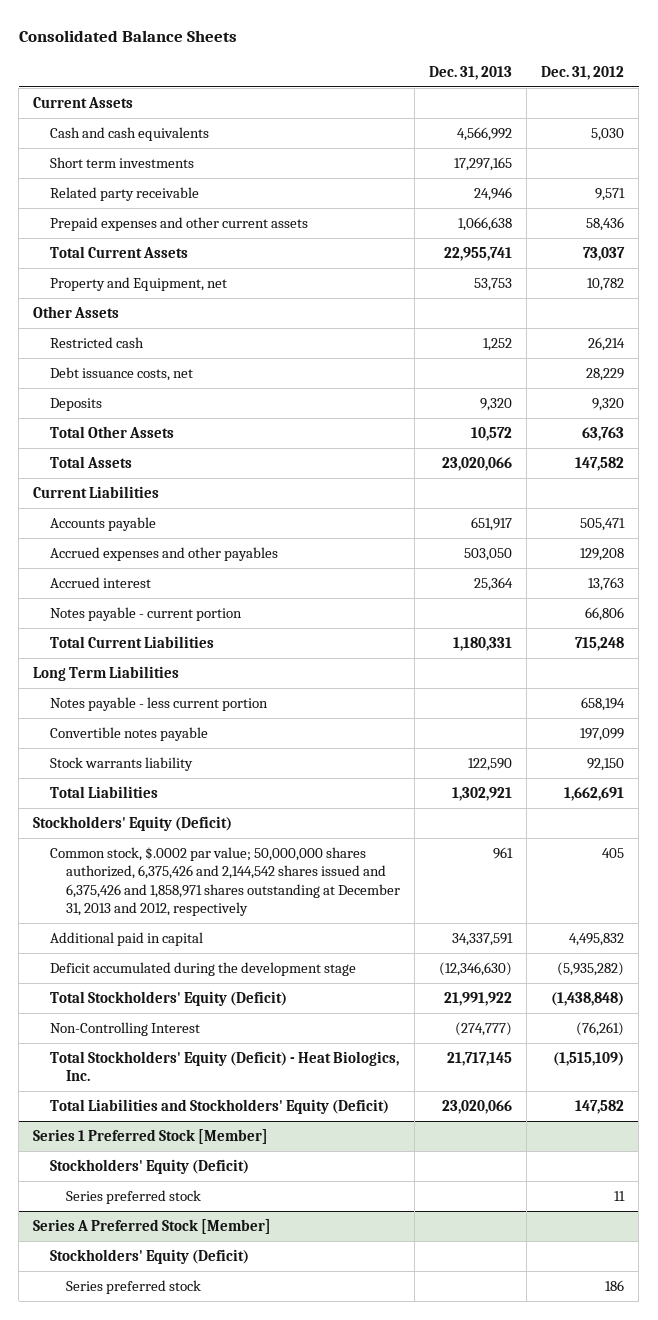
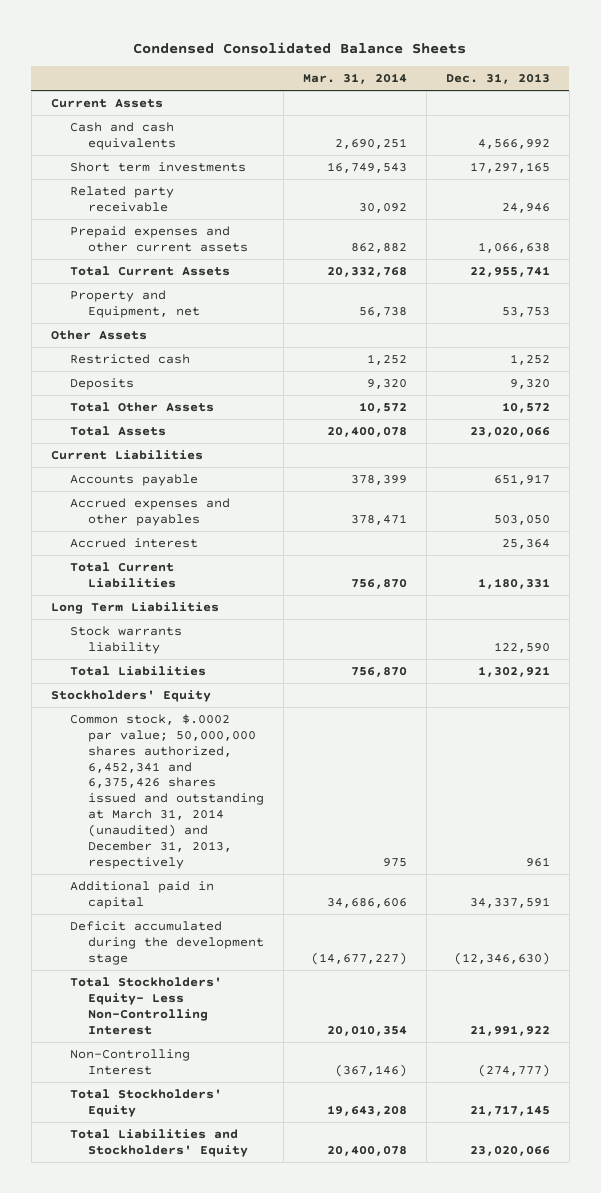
- Consolidated Balance Sheets
+ Condensed Consolidated Balance Sheets
- | Dec. 31, 2013 | Dec. 31, 2012
+ | Mar. 31, 2014 | Dec. 31, 2013
- Debt issuance costs, net | | 28,229
- Notes payable - current portion | | 66,806
- Notes payable - less current portion | | 658,194
- Convertible notes payable | | 197,099
- Stockholders' Equity (Deficit)
- Common stock, $.0002 par value; 50,000,000 shares authorized, 6,375,426 and 2,144,542 shares issued and 6,375,426 and 1,858,971 shares outstanding at December 31, 2013 and 2012, respectively | 961 | 405
+ Stockholders' Equity
+ Common stock, $.0002 par value; 50,000,000 shares authorized, 6,452,341 and 6,375,426 shares issued and outstanding at March 31, 2014 (unaudited) and December 31, 2013, respectively | 975 | 961
- Total Stockholders' Equity (Deficit) | 21,991,922 | (1,438,848)
+ Total Stockholders' Equity- Less Non-Controlling Interest | 20,010,354 | 21,991,922
- Total Stockholders' Equity (Deficit) - Heat Biologics, Inc. | 21,717,145 | (1,515,109)
- Total Liabilities and Stockholders' Equity (Deficit) | 23,020,066 | 147,582
- Series 1 Preferred Stock [Member]
- Stockholders' Equity (Deficit)
- Series preferred stock | | 11
- Series A Preferred Stock [Member]
- Stockholders' Equity (Deficit)
- Series preferred stock | | 186
+ Total Stockholders' Equity | 19,643,208 | 21,717,145
+ Total Liabilities and Stockholders' Equity | 20,400,078 | 23,020,066

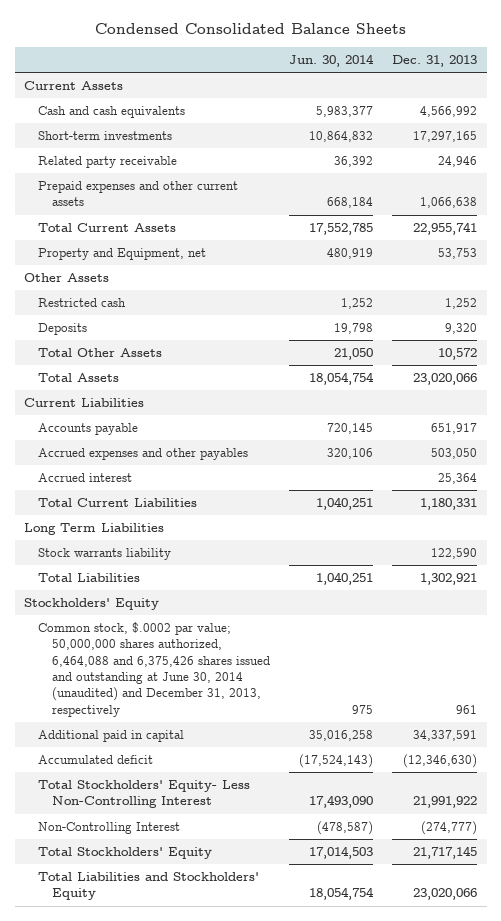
- | Mar. 31, 2014 | Dec. 31, 2013
+ | Jun. 30, 2014 | Dec. 31, 2013
- Short term investments | 16,749,543 | 17,297,165
+ Short-term investments | 10,864,832 | 17,297,165
- Common stock, $.0002 par value; 50,000,000 shares authorized, 6,452,341 and 6,375,426 shares issued and outstanding at March 31, 2014 (unaudited) and December 31, 2013, respectively | 975 | 961
+ Common stock, $.0002 par value; 50,000,000 shares authorized, 6,464,088 and 6,375,426 shares issued and outstanding at June 30, 2014 (unaudited) and December 31, 2013, respectively | 975 | 961
- Deficit accumulated during the development stage | (14,677,227) | (12,346,630)
+ Accumulated deficit | (17,524,143) | (12,346,630)

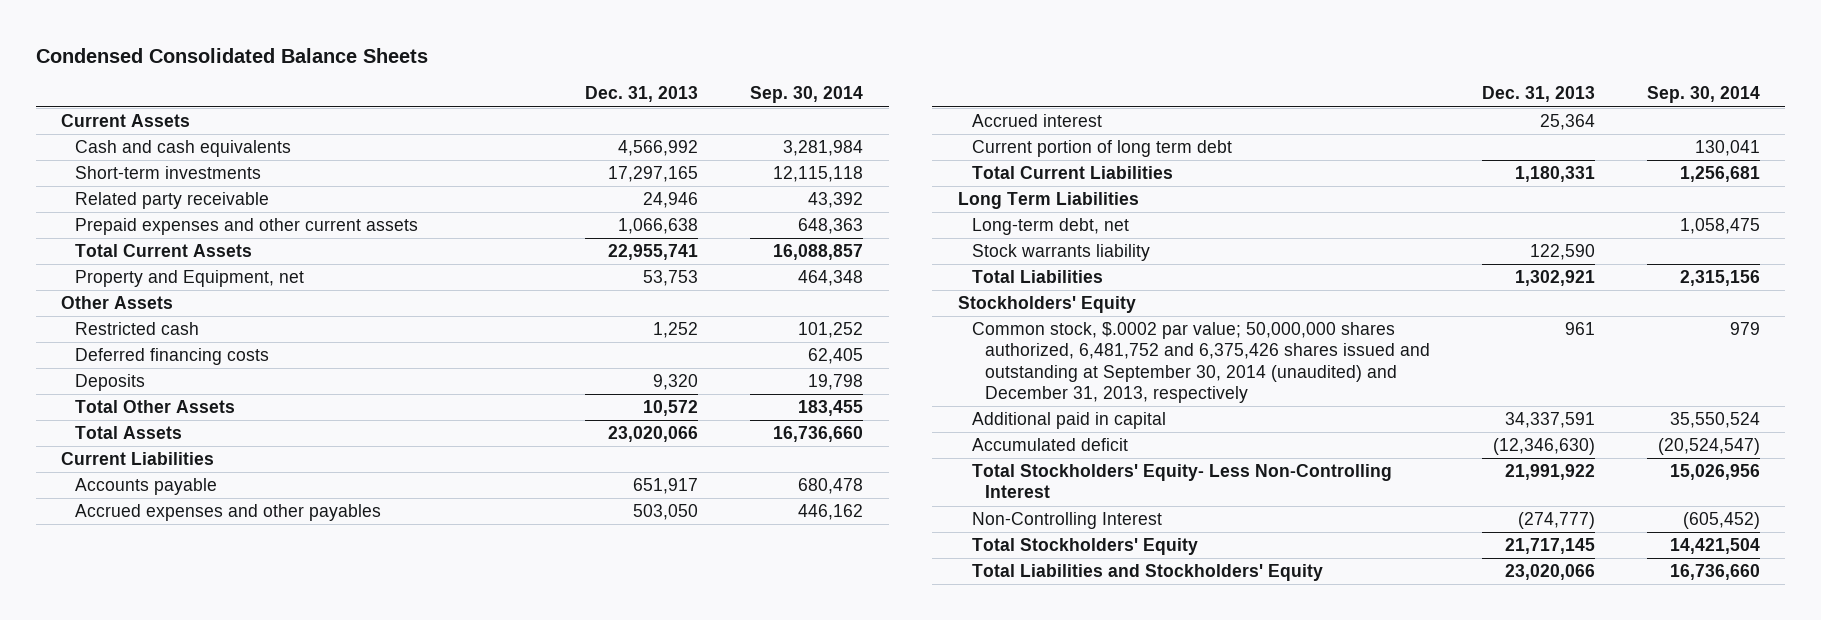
- | Jun. 30, 2014 | Dec. 31, 2013
+ | Dec. 31, 2013 | Sep. 30, 2014
+ Deferred financing costs | | 62,405
+ Current portion of long term debt | | 130,041
+ Long-term debt, net | | 1,058,475
- Common stock, $.0002 par value; 50,000,000 shares authorized, 6,464,088 and 6,375,426 shares issued and outstanding at June 30, 2014 (unaudited) and December 31, 2013, respectively | 975 | 961
+ Common stock, $.0002 par value; 50,000,000 shares authorized, 6,481,752 and 6,375,426 shares issued and outstanding at September 30, 2014 (unaudited) and December 31, 2013, respectively | 961 | 979

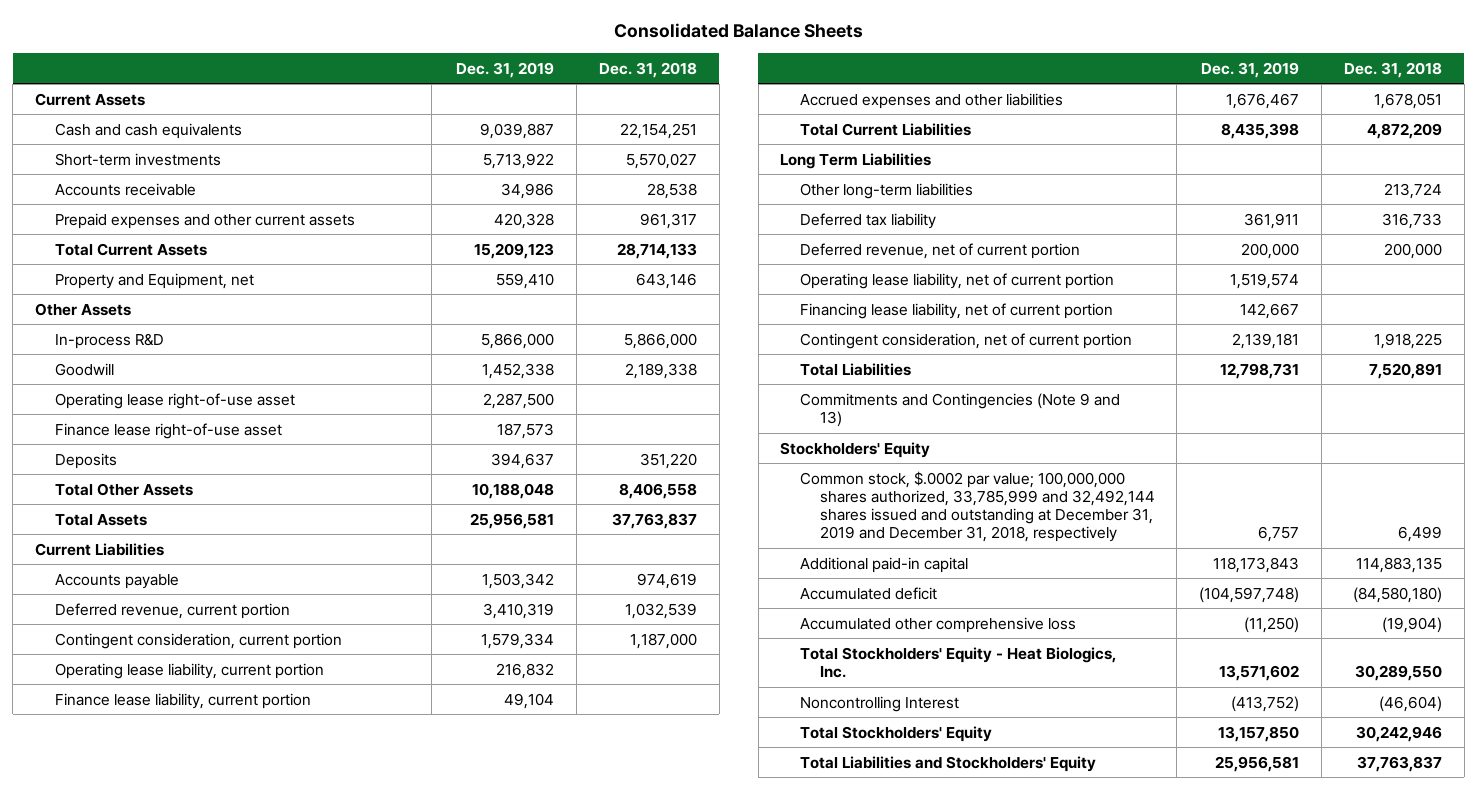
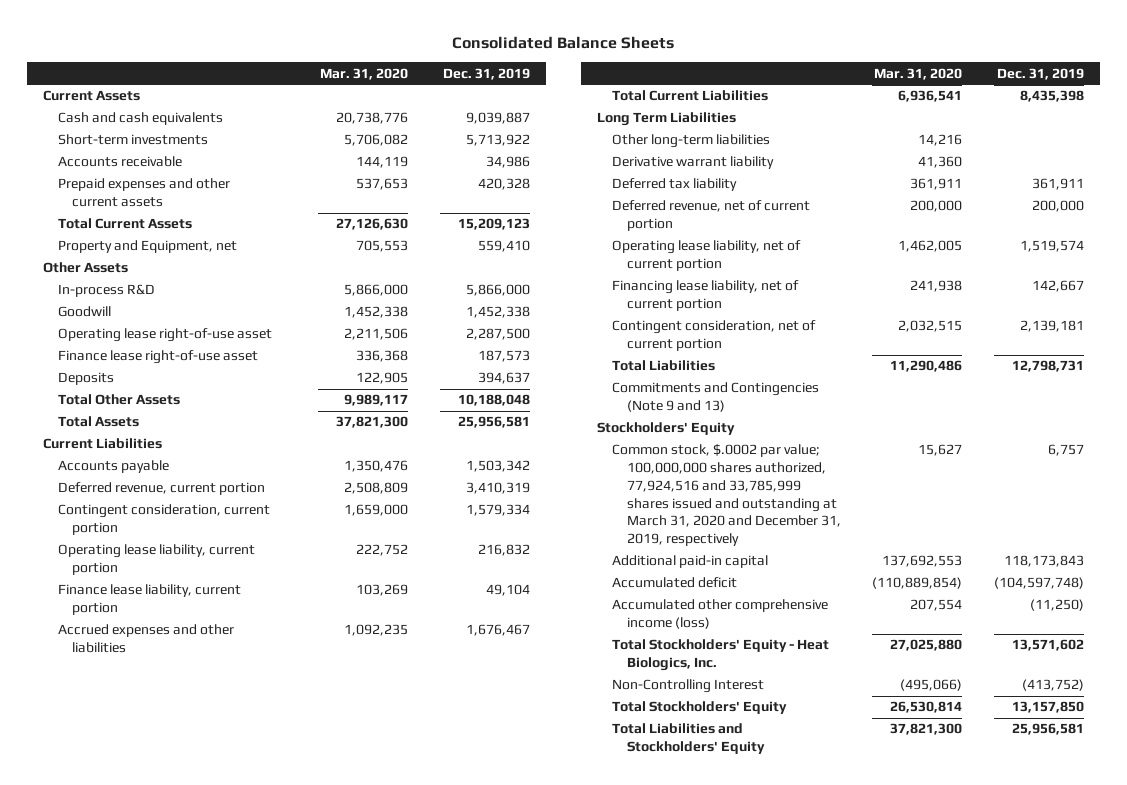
- | Dec. 31, 2019 | Dec. 31, 2018
+ | Mar. 31, 2020 | Dec. 31, 2019
+ Derivative warrant liability | 41,360 |
- Common stock, $.0002 par value; 100,000,000 shares authorized, 33,785,999 and 32,492,144 shares issued and outstanding at December 31, 2019 and December 31, 2018, respectively | 6,757 | 6,499
+ Common stock, $.0002 par value; 100,000,000 shares authorized, 77,924,516 and 33,785,999 shares issued and outstanding at March 31, 2020 and December 31, 2019, respectively | 15,627 | 6,757
- Accumulated other comprehensive loss | (11,250) | (19,904)
+ Accumulated other comprehensive income (loss) | 207,554 | (11,250)
- Noncontrolling Interest | (413,752) | (46,604)
+ Non-Controlling Interest | (495,066) | (413,752)

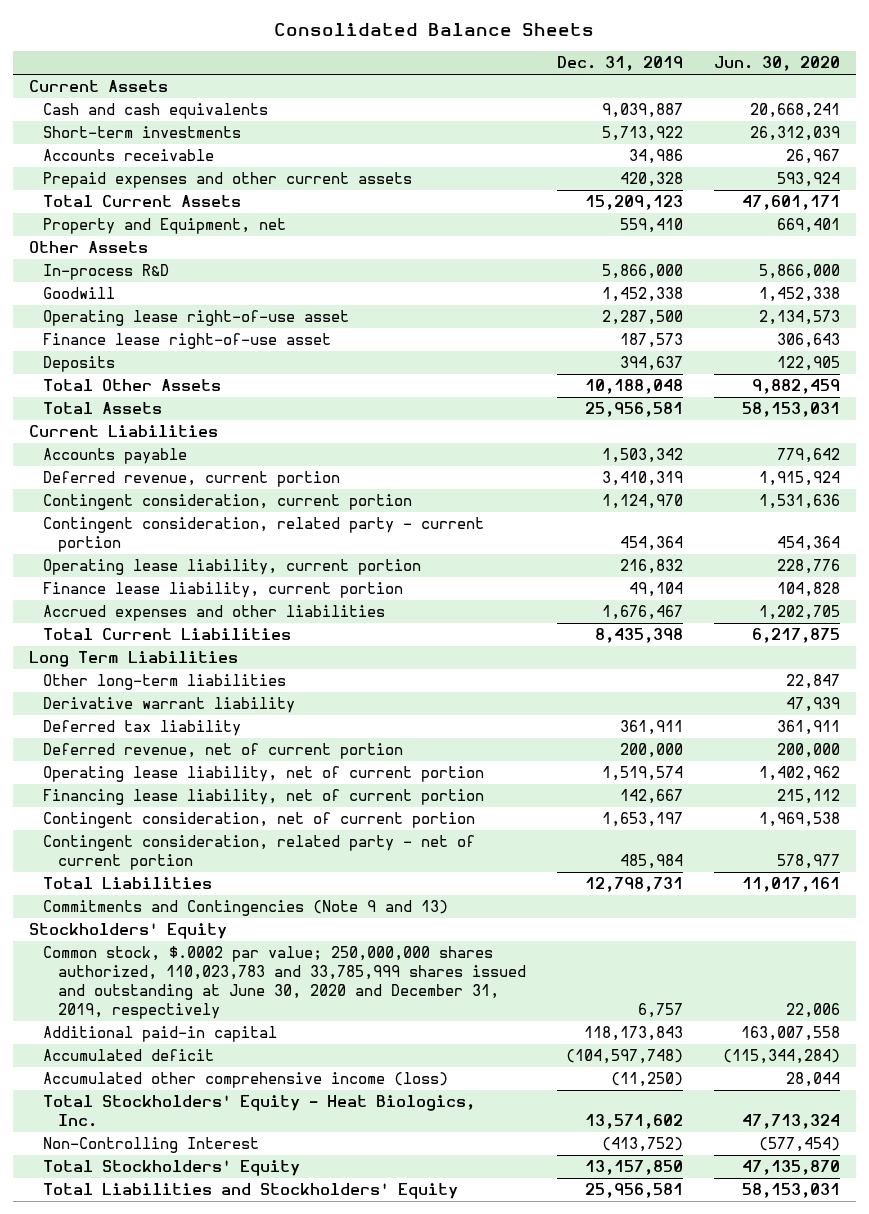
- | Mar. 31, 2020 | Dec. 31, 2019
+ | Dec. 31, 2019 | Jun. 30, 2020
- Contingent consideration, current portion | 1,659,000 | 1,579,334
+ Contingent consideration, current portion | 1,124,970 | 1,531,636
+ Contingent consideration, related party - current portion | 454,364 | 454,364
- Contingent consideration, net of current portion | 2,032,515 | 2,139,181
+ Contingent consideration, net of current portion | 1,653,197 | 1,969,538
+ Contingent consideration, related party - net of current portion | 485,984 | 578,977
- Common stock, $.0002 par value; 100,000,000 shares authorized, 77,924,516 and 33,785,999 shares issued and outstanding at March 31, 2020 and December 31, 2019, respectively | 15,627 | 6,757
+ Common stock, $.0002 par value; 250,000,000 shares authorized, 110,023,783 and 33,785,999 shares issued and outstanding at June 30, 2020 and December 31, 2019, respectively | 6,757 | 22,006

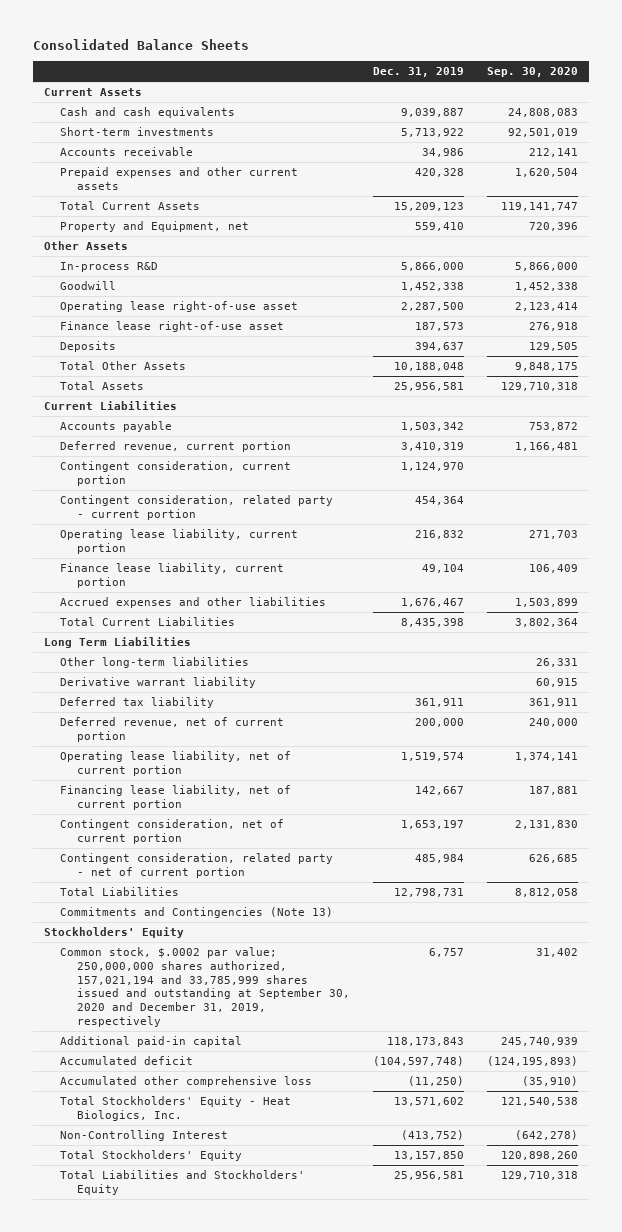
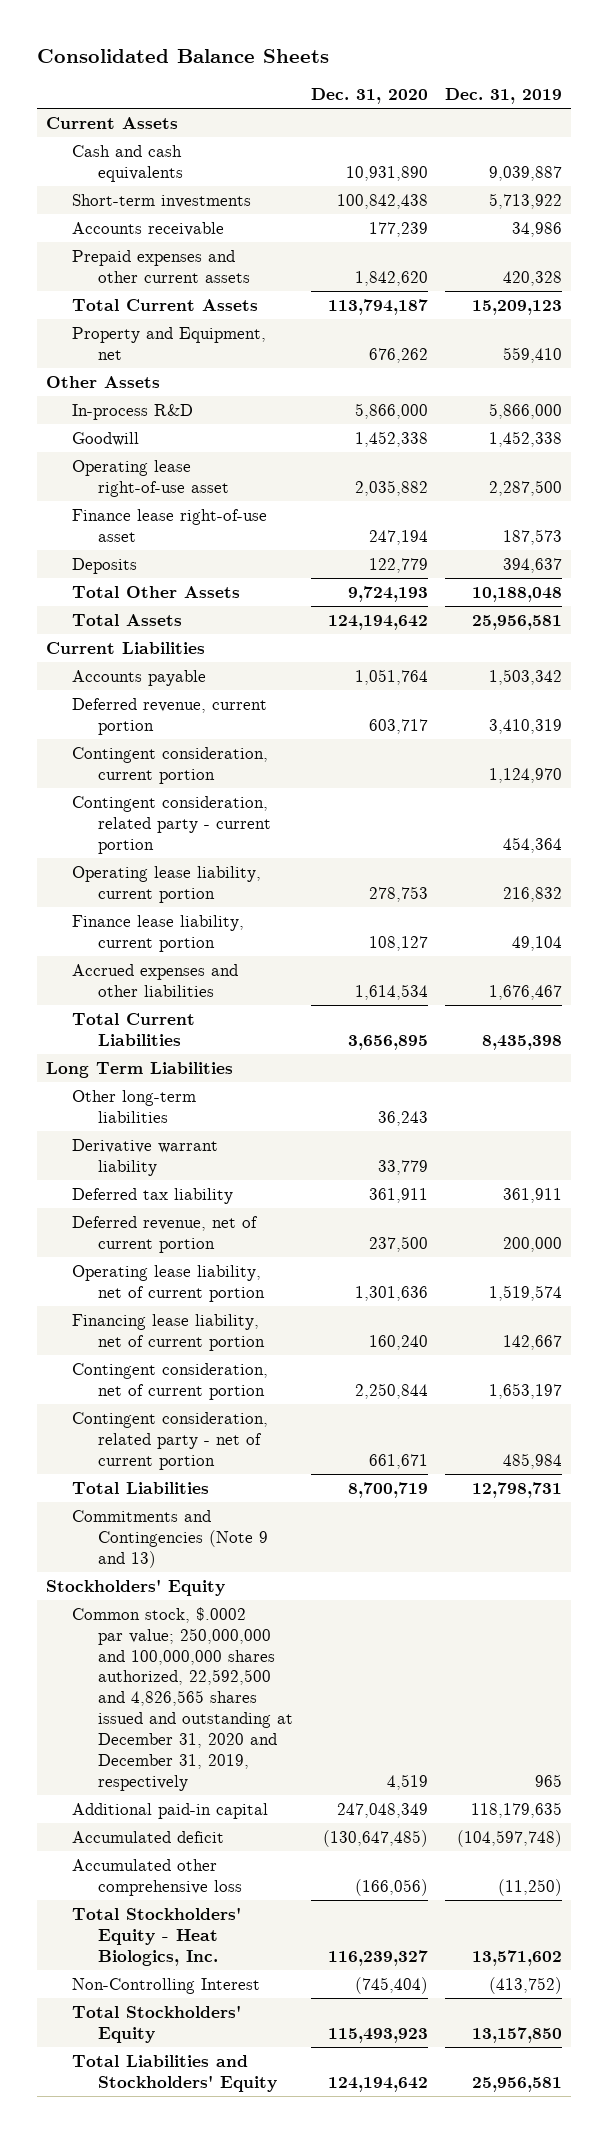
- | Dec. 31, 2019 | Sep. 30, 2020
+ | Dec. 31, 2020 | Dec. 31, 2019
- Commitments and Contingencies (Note 13)
+ Commitments and Contingencies (Note 9 and 13)
- Common stock, $.0002 par value; 250,000,000 shares authorized, 157,021,194 and 33,785,999 shares issued and outstanding at September 30, 2020 and December 31, 2019, respectively | 6,757 | 31,402
- Additional paid-in capital | 118,173,843 | 245,740,939
+ Common stock, $.0002 par value; 250,000,000 and 100,000,000 shares authorized, 22,592,500 and 4,826,565 shares issued and outstanding at December 31, 2020 and December 31, 2019, respectively | 4,519 | 965
+ Additional paid-in capital | 247,048,349 | 118,179,635

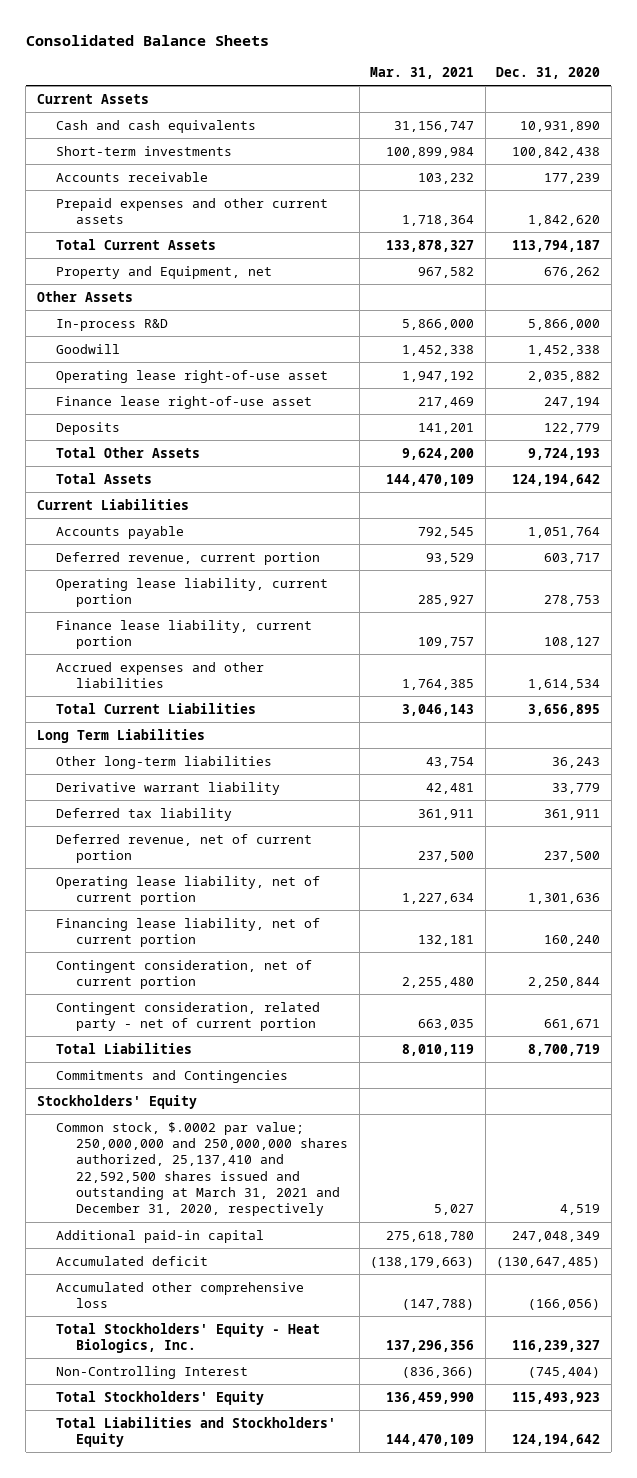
- | Dec. 31, 2020 | Dec. 31, 2019
+ | Mar. 31, 2021 | Dec. 31, 2020
- Contingent consideration, current portion | | 1,124,970
- Contingent consideration, related party - current portion | | 454,364
- Commitments and Contingencies (Note 9 and 13)
+ Commitments and Contingencies
- Common stock, $.0002 par value; 250,000,000 and 100,000,000 shares authorized, 22,592,500 and 4,826,565 shares issued and outstanding at December 31, 2020 and December 31, 2019, respectively | 4,519 | 965
+ Common stock, $.0002 par value; 250,000,000 and 250,000,000 shares authorized, 25,137,410 and 22,592,500 shares issued and outstanding at March 31, 2021 and December 31, 2020, respectively | 5,027 | 4,519

